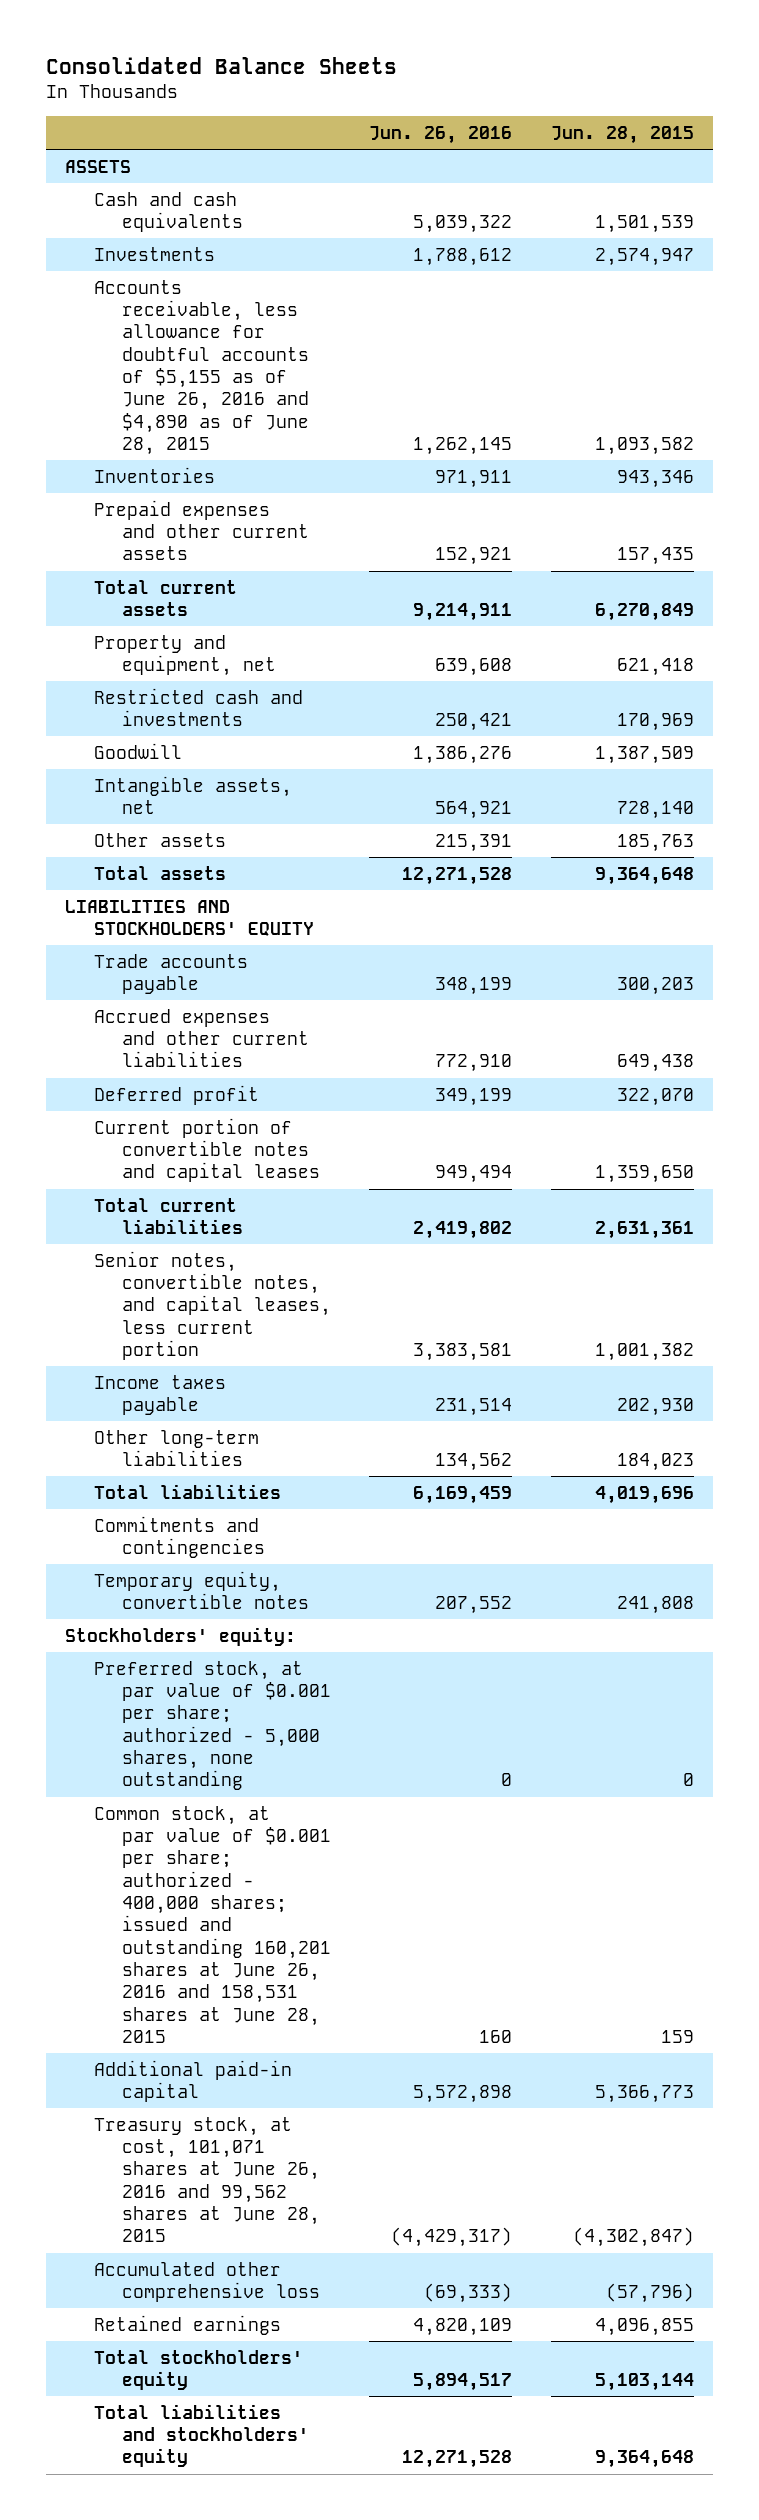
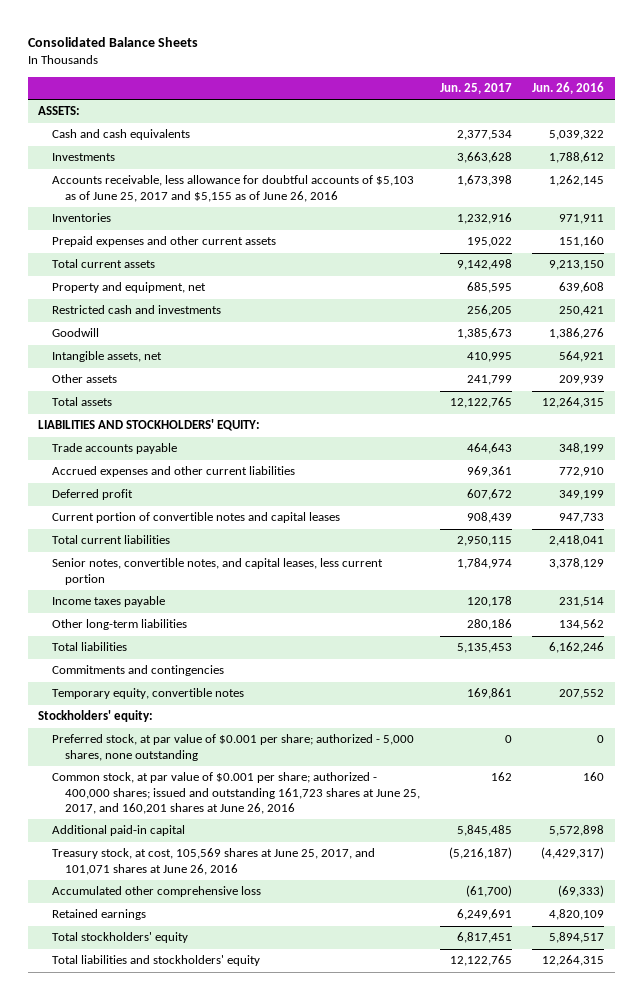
- | Jun. 26, 2016 | Jun. 28, 2015
+ | Jun. 25, 2017 | Jun. 26, 2016
- ASSETS
+ ASSETS:
- Accounts receivable, less allowance for doubtful accounts of $5,155 as of June 26, 2016 and $4,890 as of June 28, 2015 | 1,262,145 | 1,093,582
+ Accounts receivable, less allowance for doubtful accounts of $5,103 as of June 25, 2017 and $5,155 as of June 26, 2016 | 1,673,398 | 1,262,145
- Prepaid expenses and other current assets | 152,921 | 157,435
- Total current assets | 9,214,911 | 6,270,849
+ Prepaid expenses and other current assets | 195,022 | 151,160
+ Total current assets | 9,142,498 | 9,213,150
- Other assets | 215,391 | 185,763
- Total assets | 12,271,528 | 9,364,648
- LIABILITIES AND STOCKHOLDERS' EQUITY
+ Other assets | 241,799 | 209,939
+ Total assets | 12,122,765 | 12,264,315
+ LIABILITIES AND STOCKHOLDERS' EQUITY:
- Current portion of convertible notes and capital leases | 949,494 | 1,359,650
- Total current liabilities | 2,419,802 | 2,631,361
- Senior notes, convertible notes, and capital leases, less current portion | 3,383,581 | 1,001,382
+ Current portion of convertible notes and capital leases | 908,439 | 947,733
+ Total current liabilities | 2,950,115 | 2,418,041
+ Senior notes, convertible notes, and capital leases, less current portion | 1,784,974 | 3,378,129
- Total liabilities | 6,169,459 | 4,019,696
+ Total liabilities | 5,135,453 | 6,162,246
- Common stock, at par value of $0.001 per share; authorized - 400,000 shares; issued and outstanding 160,201 shares at June 26, 2016 and 158,531 shares at June 28, 2015 | 160 | 159
+ Common stock, at par value of $0.001 per share; authorized - 400,000 shares; issued and outstanding 161,723 shares at June 25, 2017, and 160,201 shares at June 26, 2016 | 162 | 160
- Treasury stock, at cost, 101,071 shares at June 26, 2016 and 99,562 shares at June 28, 2015 | (4,429,317) | (4,302,847)
+ Treasury stock, at cost, 105,569 shares at June 25, 2017, and 101,071 shares at June 26, 2016 | (5,216,187) | (4,429,317)
- Total liabilities and stockholders' equity | 12,271,528 | 9,364,648
+ Total liabilities and stockholders' equity | 12,122,765 | 12,264,315

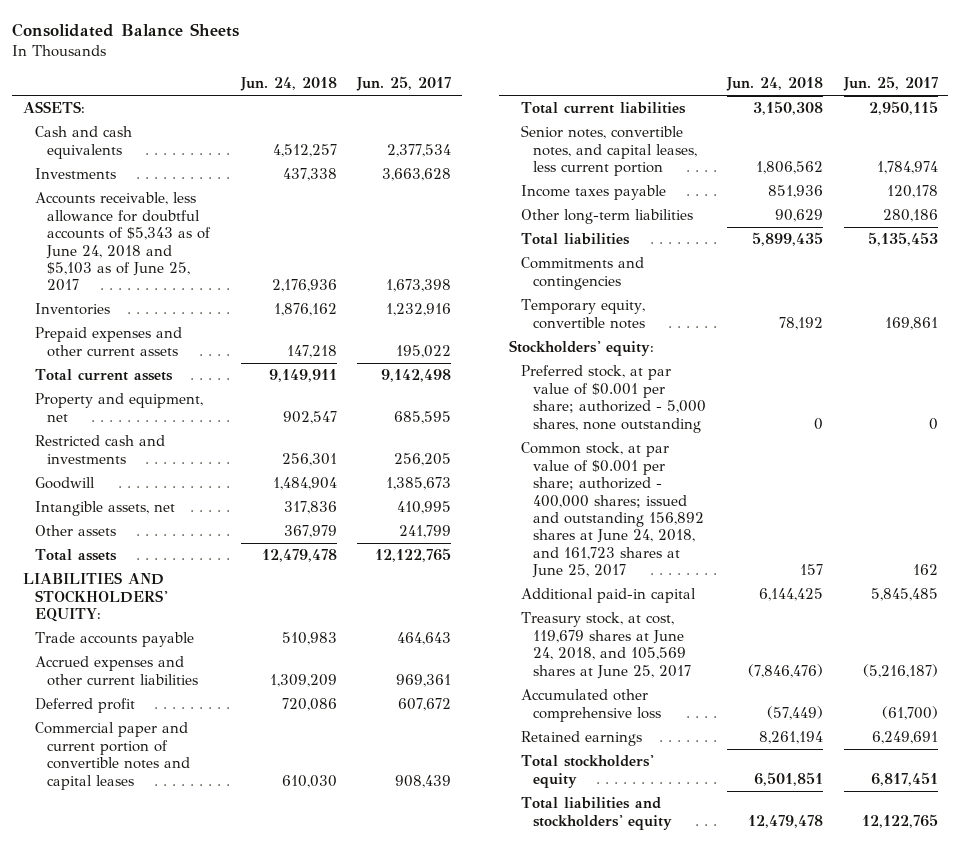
- | Jun. 25, 2017 | Jun. 26, 2016
+ | Jun. 24, 2018 | Jun. 25, 2017
- Accounts receivable, less allowance for doubtful accounts of $5,103 as of June 25, 2017 and $5,155 as of June 26, 2016 | 1,673,398 | 1,262,145
+ Accounts receivable, less allowance for doubtful accounts of $5,343 as of June 24, 2018 and $5,103 as of June 25, 2017 | 2,176,936 | 1,673,398
- Current portion of convertible notes and capital leases | 908,439 | 947,733
+ Commercial paper and current portion of convertible notes and capital leases | 610,030 | 908,439
- Common stock, at par value of $0.001 per share; authorized - 400,000 shares; issued and outstanding 161,723 shares at June 25, 2017, and 160,201 shares at June 26, 2016 | 162 | 160
+ Common stock, at par value of $0.001 per share; authorized - 400,000 shares; issued and outstanding 156,892 shares at June 24, 2018, and 161,723 shares at June 25, 2017 | 157 | 162
- Treasury stock, at cost, 105,569 shares at June 25, 2017, and 101,071 shares at June 26, 2016 | (5,216,187) | (4,429,317)
+ Treasury stock, at cost, 119,679 shares at June 24, 2018, and 105,569 shares at June 25, 2017 | (7,846,476) | (5,216,187)

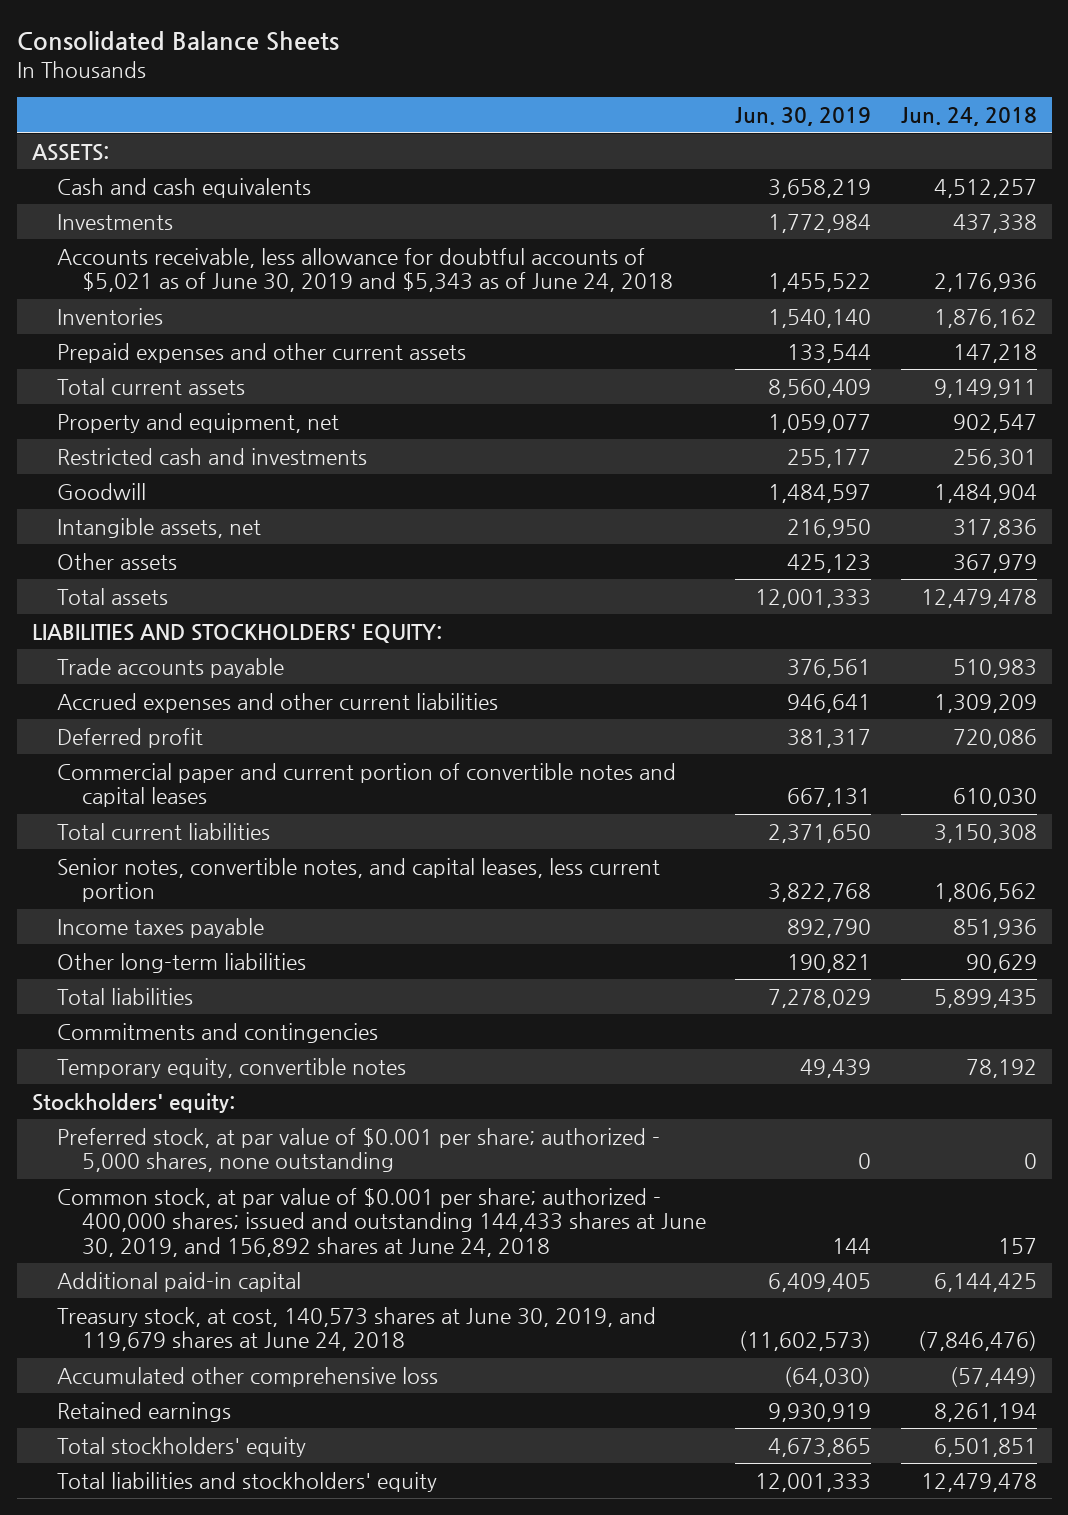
- | Jun. 24, 2018 | Jun. 25, 2017
+ | Jun. 30, 2019 | Jun. 24, 2018
- Accounts receivable, less allowance for doubtful accounts of $5,343 as of June 24, 2018 and $5,103 as of June 25, 2017 | 2,176,936 | 1,673,398
+ Accounts receivable, less allowance for doubtful accounts of $5,021 as of June 30, 2019 and $5,343 as of June 24, 2018 | 1,455,522 | 2,176,936
- Common stock, at par value of $0.001 per share; authorized - 400,000 shares; issued and outstanding 156,892 shares at June 24, 2018, and 161,723 shares at June 25, 2017 | 157 | 162
+ Common stock, at par value of $0.001 per share; authorized - 400,000 shares; issued and outstanding 144,433 shares at June 30, 2019, and 156,892 shares at June 24, 2018 | 144 | 157
- Treasury stock, at cost, 119,679 shares at June 24, 2018, and 105,569 shares at June 25, 2017 | (7,846,476) | (5,216,187)
+ Treasury stock, at cost, 140,573 shares at June 30, 2019, and 119,679 shares at June 24, 2018 | (11,602,573) | (7,846,476)

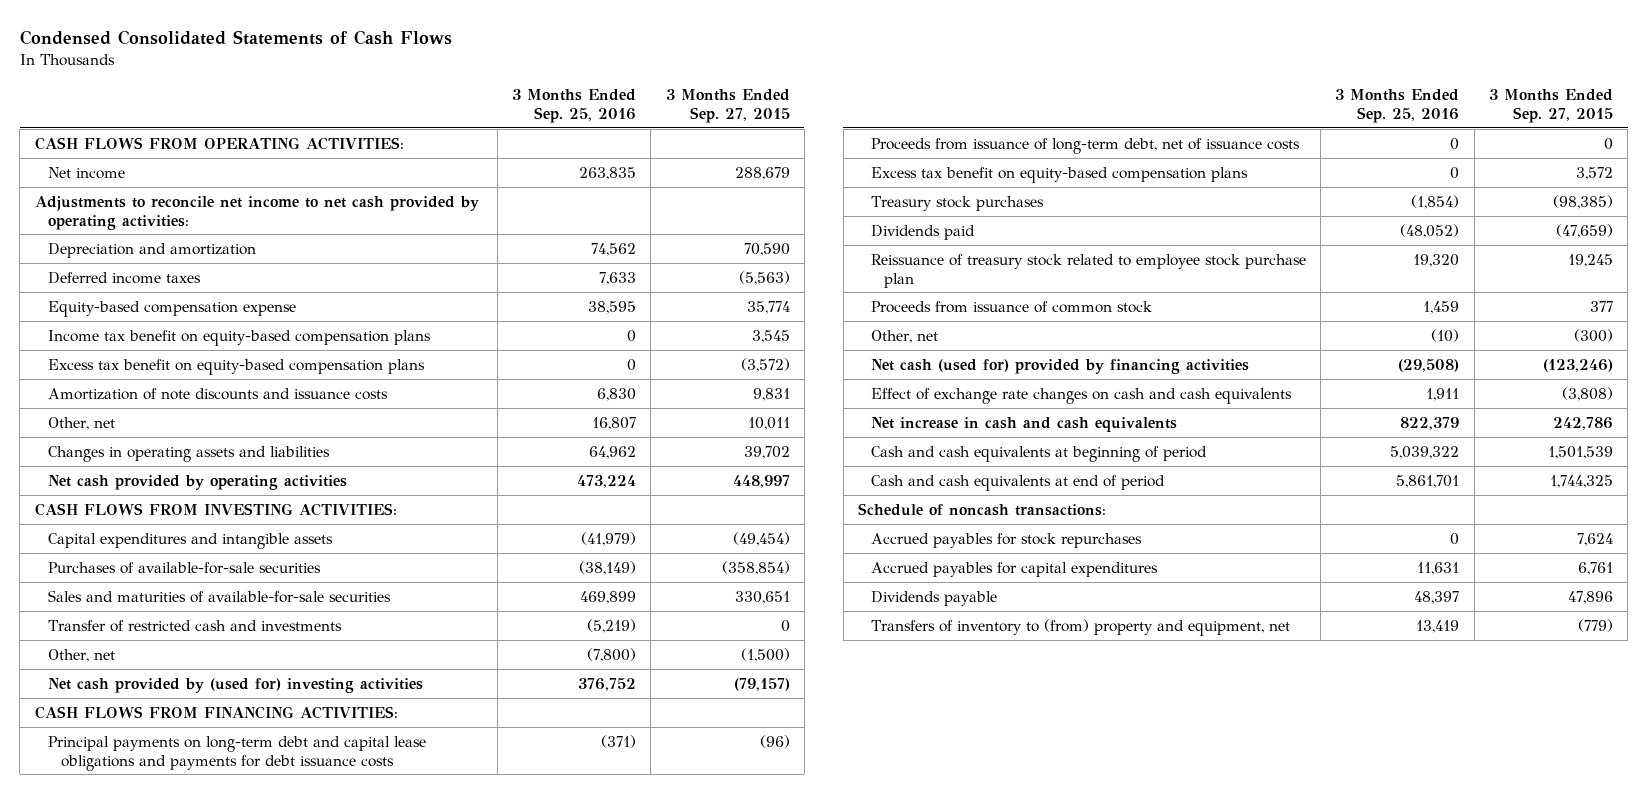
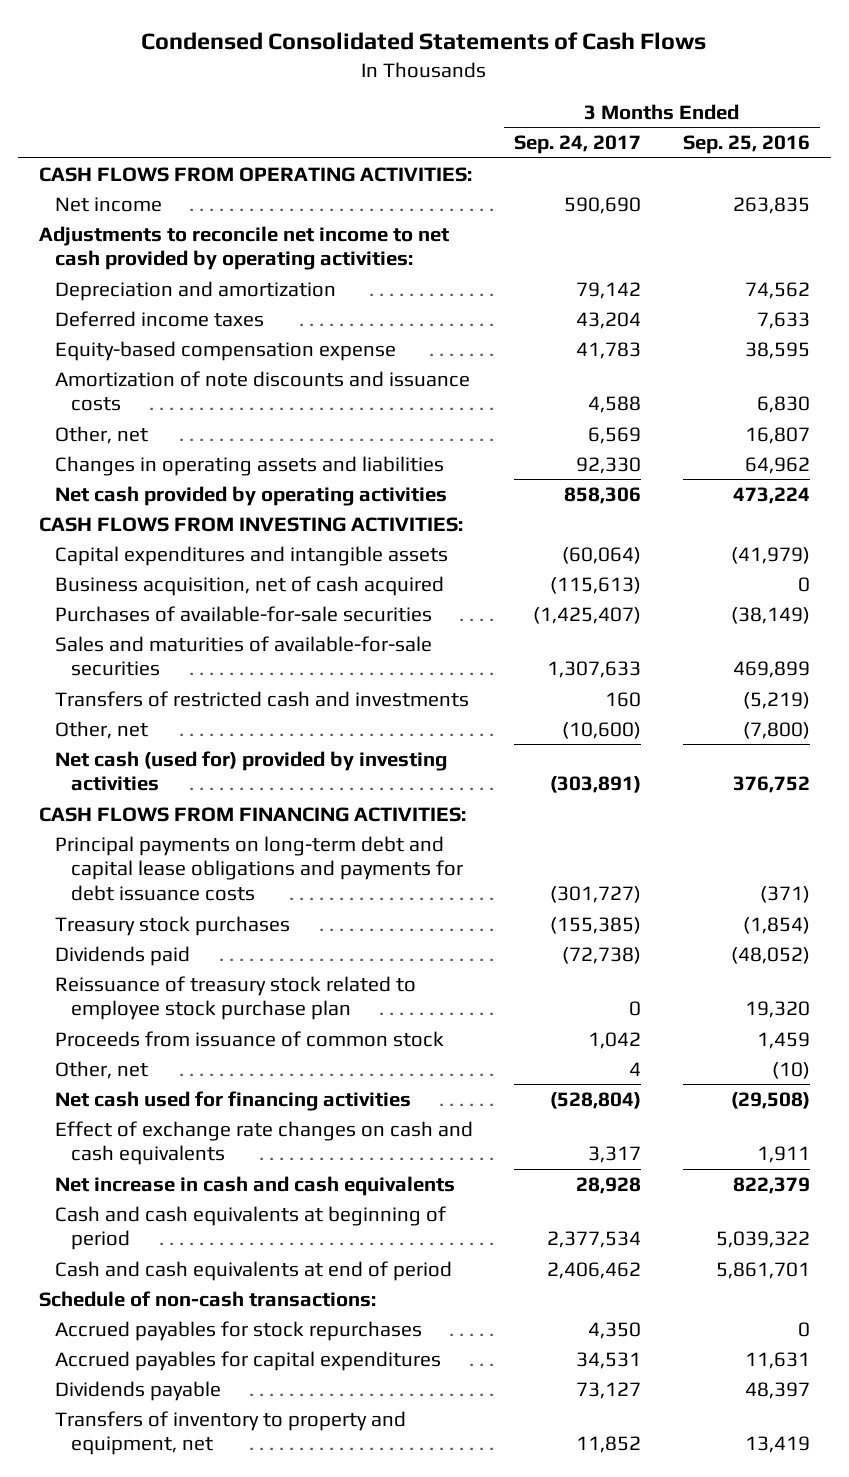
- | 3 Months Ended Sep. 25, 2016 | 3 Months Ended Sep. 27, 2015
+ | 3 Months Ended Sep. 24, 2017 | 3 Months Ended Sep. 25, 2016
- Income tax benefit on equity-based compensation plans | 0 | 3,545
- Excess tax benefit on equity-based compensation plans | 0 | (3,572)
+ Business acquisition, net of cash acquired | (115,613) | 0
- Transfer of restricted cash and investments | (5,219) | 0
+ Transfers of restricted cash and investments | 160 | (5,219)
- Net cash provided by (used for) investing activities | 376,752 | (79,157)
+ Net cash (used for) provided by investing activities | (303,891) | 376,752
- Proceeds from issuance of long-term debt, net of issuance costs | 0 | 0
- Excess tax benefit on equity-based compensation plans | 0 | 3,572
- Net cash (used for) provided by financing activities | (29,508) | (123,246)
+ Net cash used for financing activities | (528,804) | (29,508)
- Schedule of noncash transactions:
+ Schedule of non-cash transactions:
- Transfers of inventory to (from) property and equipment, net | 13,419 | (779)
+ Transfers of inventory to property and equipment, net | 11,852 | 13,419

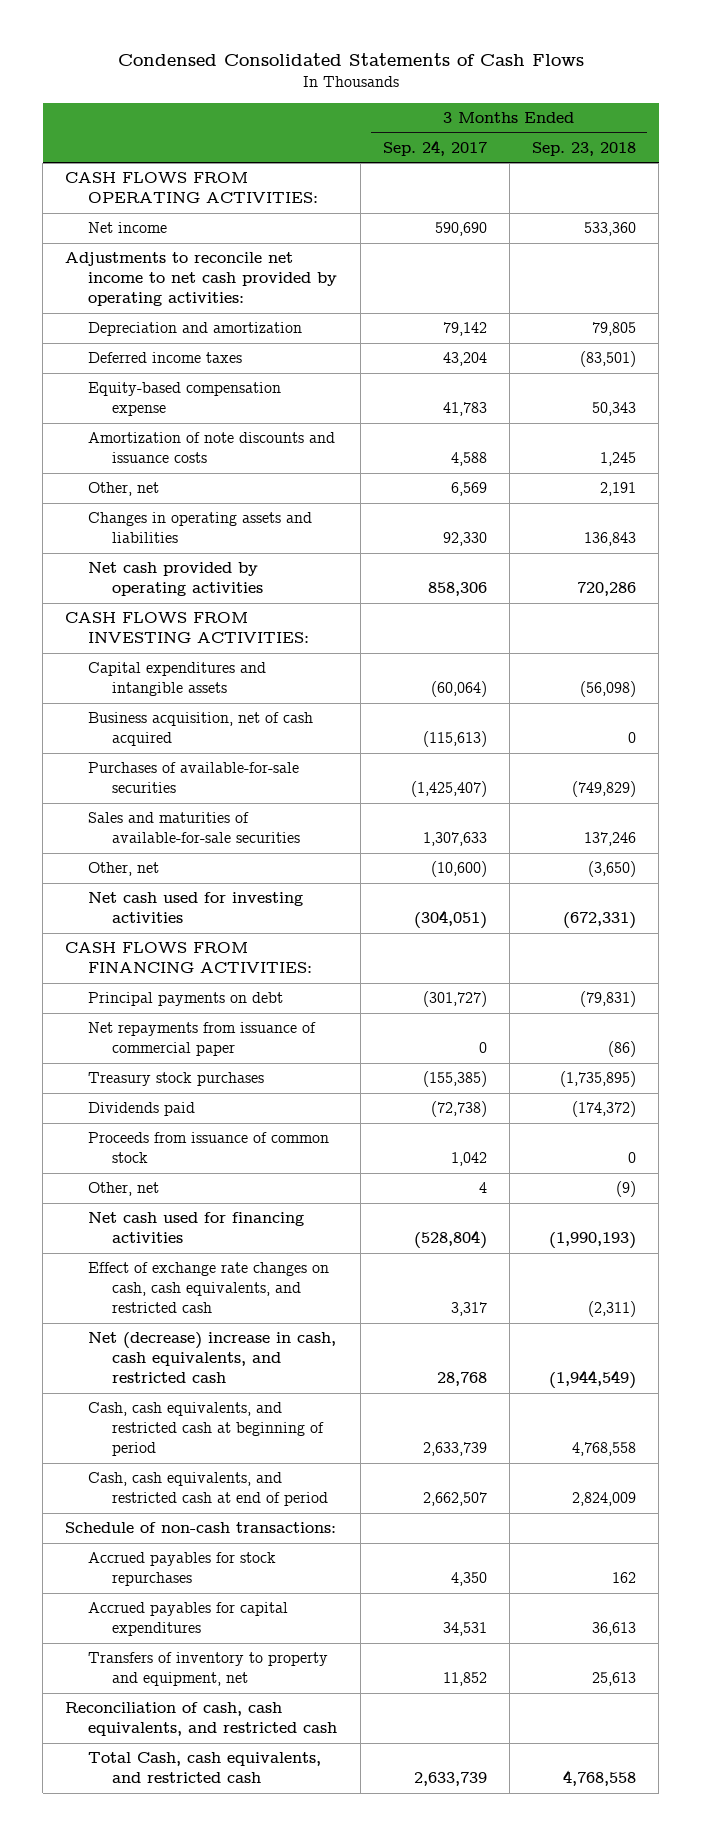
- | 3 Months Ended Sep. 24, 2017 | 3 Months Ended Sep. 25, 2016
+ | 3 Months Ended Sep. 24, 2017 | 3 Months Ended Sep. 23, 2018
- Transfers of restricted cash and investments | 160 | (5,219)
- Net cash (used for) provided by investing activities | (303,891) | 376,752
+ Net cash used for investing activities | (304,051) | (672,331)
- Principal payments on long-term debt and capital lease obligations and payments for debt issuance costs | (301,727) | (371)
+ Principal payments on debt | (301,727) | (79,831)
+ Net repayments from issuance of commercial paper | 0 | (86)
- Reissuance of treasury stock related to employee stock purchase plan | 0 | 19,320
- Effect of exchange rate changes on cash and cash equivalents | 3,317 | 1,911
- Net increase in cash and cash equivalents | 28,928 | 822,379
- Cash and cash equivalents at beginning of period | 2,377,534 | 5,039,322
- Cash and cash equivalents at end of period | 2,406,462 | 5,861,701
+ Effect of exchange rate changes on cash, cash equivalents, and restricted cash | 3,317 | (2,311)
+ Net (decrease) increase in cash, cash equivalents, and restricted cash | 28,768 | (1,944,549)
+ Cash, cash equivalents, and restricted cash at beginning of period | 2,633,739 | 4,768,558
+ Cash, cash equivalents, and restricted cash at end of period | 2,662,507 | 2,824,009
- Dividends payable | 73,127 | 48,397
+ Reconciliation of cash, cash equivalents, and restricted cash
+ Total Cash, cash equivalents, and restricted cash | 2,633,739 | 4,768,558

